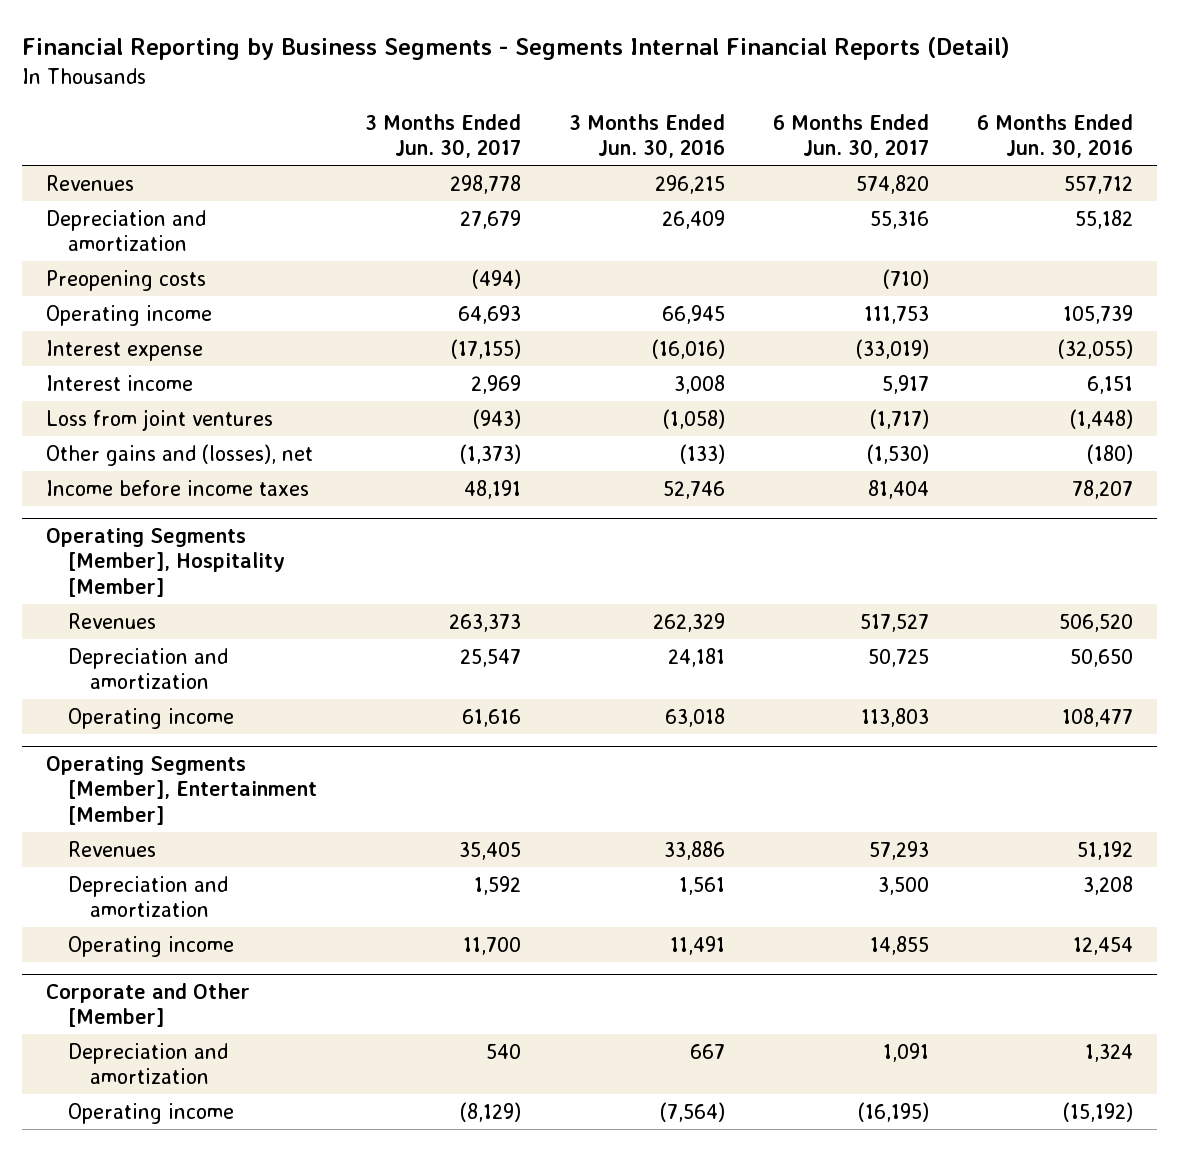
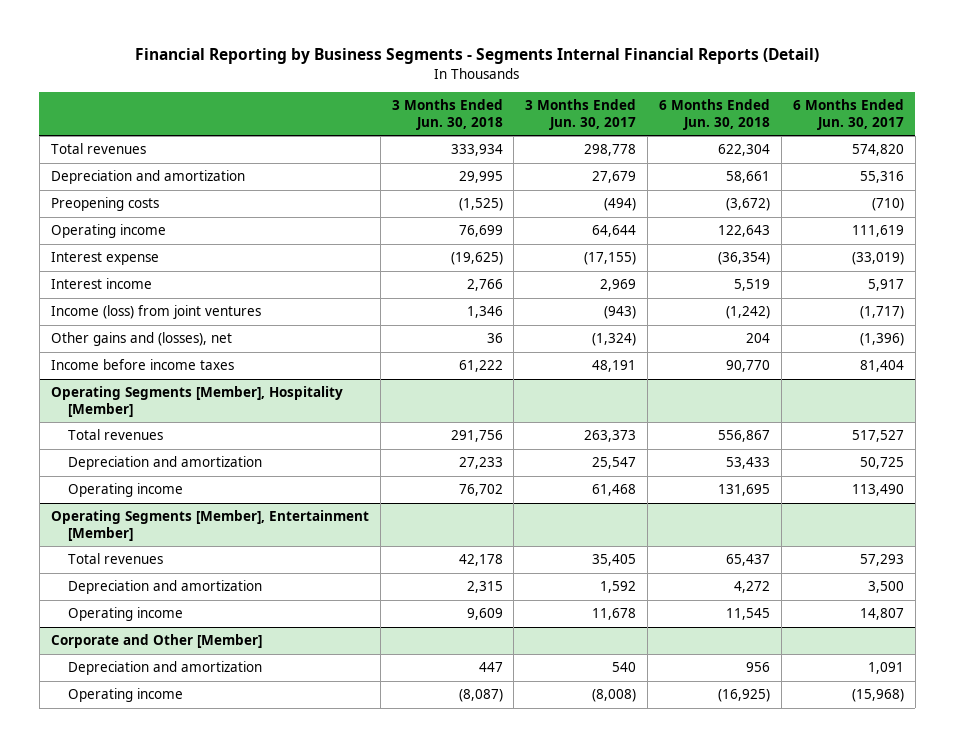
- | 3 Months Ended Jun. 30, 2017 | 3 Months Ended Jun. 30, 2016 | 6 Months Ended Jun. 30, 2017 | 6 Months Ended Jun. 30, 2016
+ | 3 Months Ended Jun. 30, 2018 | 3 Months Ended Jun. 30, 2017 | 6 Months Ended Jun. 30, 2018 | 6 Months Ended Jun. 30, 2017
- Revenues | 298,778 | 296,215 | 574,820 | 557,712
+ Total revenues | 333,934 | 298,778 | 622,304 | 574,820
- Operating income | 64,693 | 66,945 | 111,753 | 105,739
+ Operating income | 76,699 | 64,644 | 122,643 | 111,619
- Loss from joint ventures | (943) | (1,058) | (1,717) | (1,448)
- Other gains and (losses), net | (1,373) | (133) | (1,530) | (180)
+ Income (loss) from joint ventures | 1,346 | (943) | (1,242) | (1,717)
+ Other gains and (losses), net | 36 | (1,324) | 204 | (1,396)
@ Operating Segments [Member], Hospitality [Member]
- Revenues | 263,373 | 262,329 | 517,527 | 506,520
+ Total revenues | 291,756 | 263,373 | 556,867 | 517,527
- Operating income | 61,616 | 63,018 | 113,803 | 108,477
+ Operating income | 76,702 | 61,468 | 131,695 | 113,490
@ Operating Segments [Member], Entertainment [Member]
- Revenues | 35,405 | 33,886 | 57,293 | 51,192
+ Total revenues | 42,178 | 35,405 | 65,437 | 57,293
- Operating income | 11,700 | 11,491 | 14,855 | 12,454
+ Operating income | 9,609 | 11,678 | 11,545 | 14,807
@ Corporate and Other [Member]
- Operating income | (8,129) | (7,564) | (16,195) | (15,192)
+ Operating income | (8,087) | (8,008) | (16,925) | (15,968)

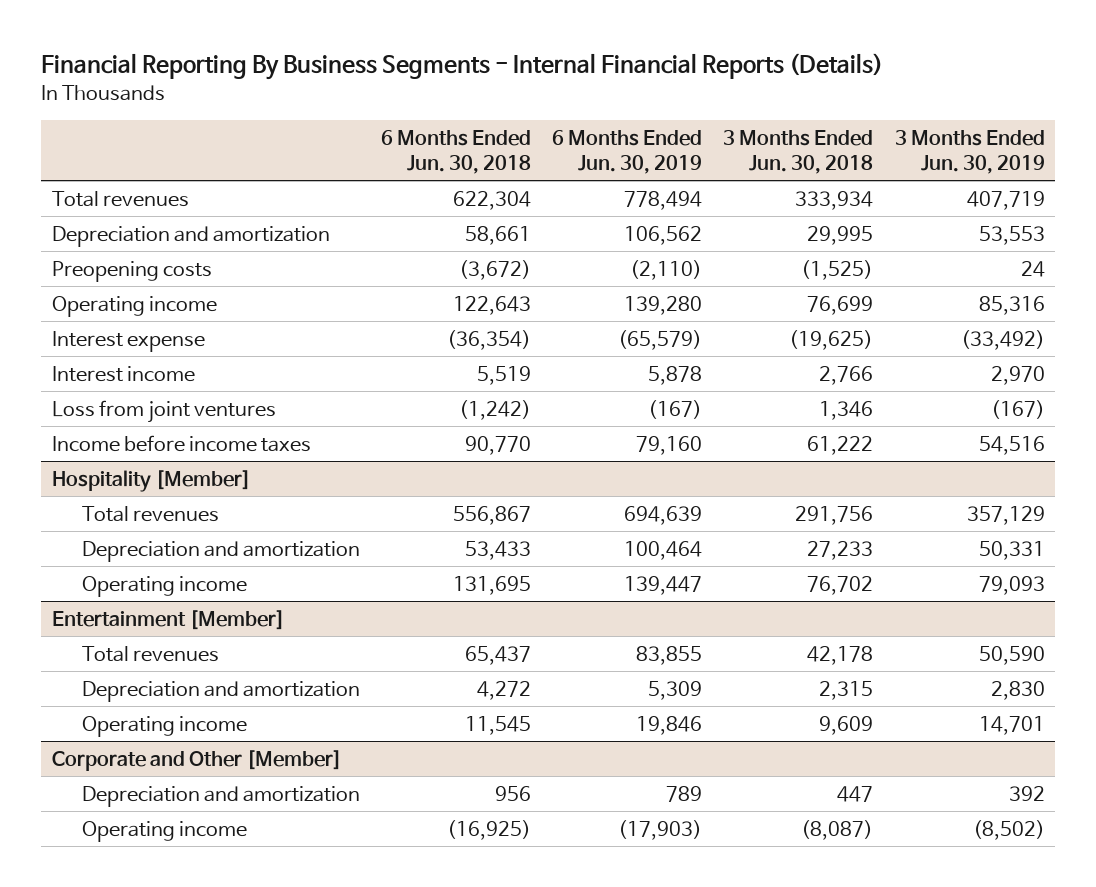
- Financial Reporting by Business Segments - Segments Internal Financial Reports (Detail)
+ Financial Reporting By Business Segments - Internal Financial Reports (Details)
- | 3 Months Ended Jun. 30, 2018 | 3 Months Ended Jun. 30, 2017 | 6 Months Ended Jun. 30, 2018 | 6 Months Ended Jun. 30, 2017
+ | 6 Months Ended Jun. 30, 2018 | 6 Months Ended Jun. 30, 2019 | 3 Months Ended Jun. 30, 2018 | 3 Months Ended Jun. 30, 2019
- Income (loss) from joint ventures | 1,346 | (943) | (1,242) | (1,717)
- Other gains and (losses), net | 36 | (1,324) | 204 | (1,396)
+ Loss from joint ventures | (1,242) | (167) | 1,346 | (167)
- Operating Segments [Member], Hospitality [Member]
+ Hospitality [Member]
- Operating Segments [Member], Entertainment [Member]
+ Entertainment [Member]

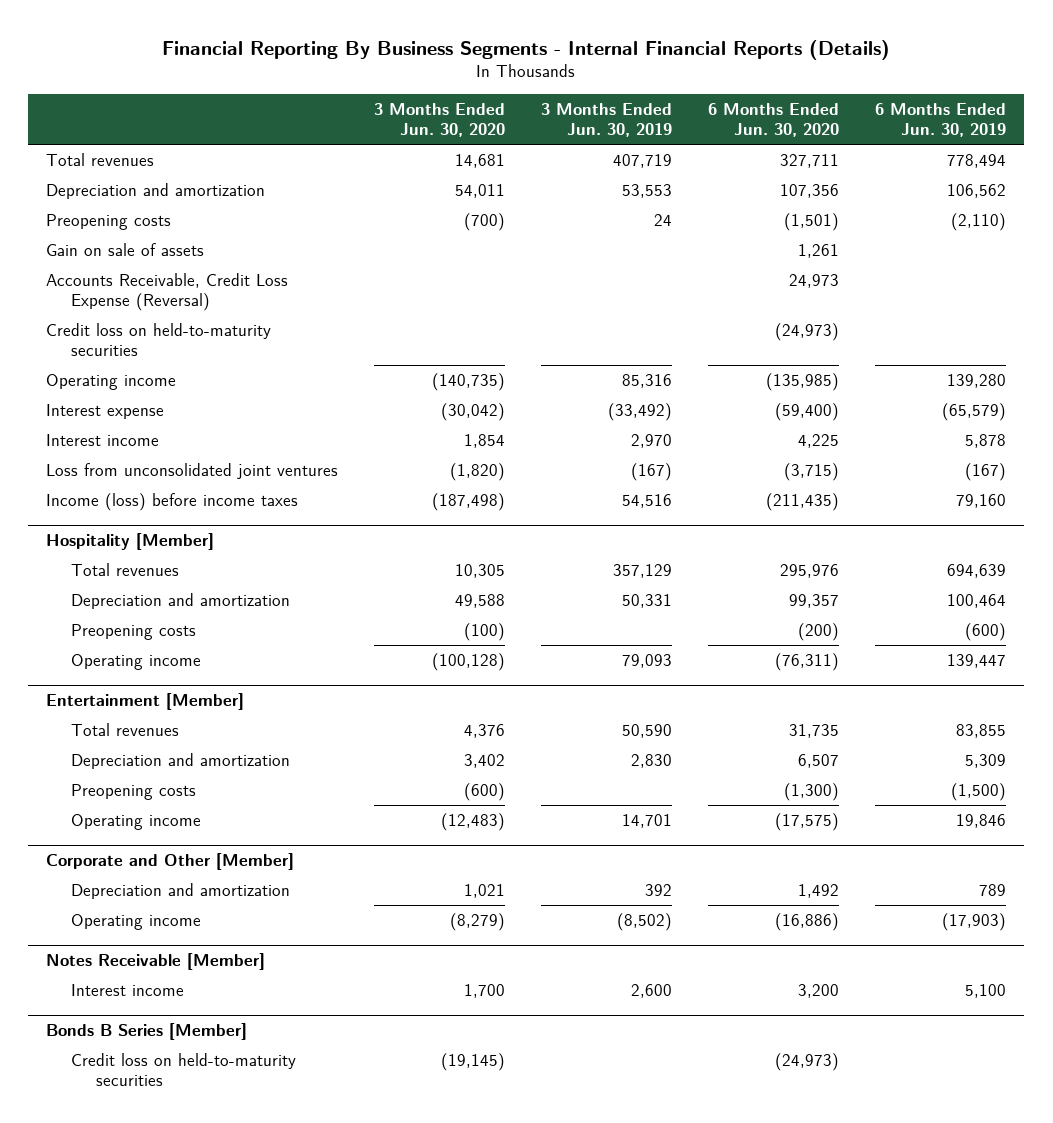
- | 6 Months Ended Jun. 30, 2018 | 6 Months Ended Jun. 30, 2019 | 3 Months Ended Jun. 30, 2018 | 3 Months Ended Jun. 30, 2019
+ | 3 Months Ended Jun. 30, 2020 | 3 Months Ended Jun. 30, 2019 | 6 Months Ended Jun. 30, 2020 | 6 Months Ended Jun. 30, 2019
+ Gain on sale of assets | | | 1,261 |
+ Accounts Receivable, Credit Loss Expense (Reversal) | | | 24,973 |
+ Credit loss on held-to-maturity securities | | | (24,973) |
- Loss from joint ventures | (1,242) | (167) | 1,346 | (167)
- Income before income taxes | 90,770 | 79,160 | 61,222 | 54,516
+ Loss from unconsolidated joint ventures | (1,820) | (167) | (3,715) | (167)
+ Income (loss) before income taxes | (187,498) | 54,516 | (211,435) | 79,160
@ Hospitality [Member]
+ Preopening costs | (100) | | (200) | (600)
@ Entertainment [Member]
+ Preopening costs | (600) | | (1,300) | (1,500)
+ Notes Receivable [Member]
+ Interest income | 1,700 | 2,600 | 3,200 | 5,100
+ Bonds B Series [Member]
+ Credit loss on held-to-maturity securities | (19,145) | | (24,973) |

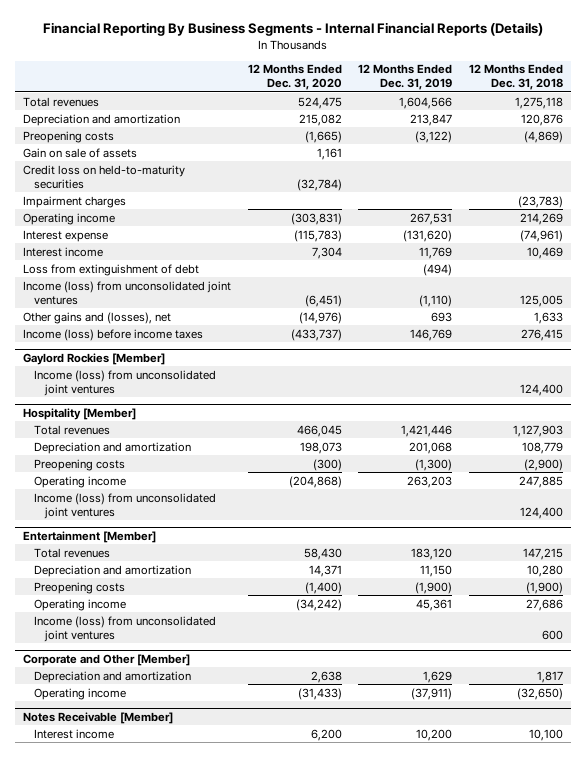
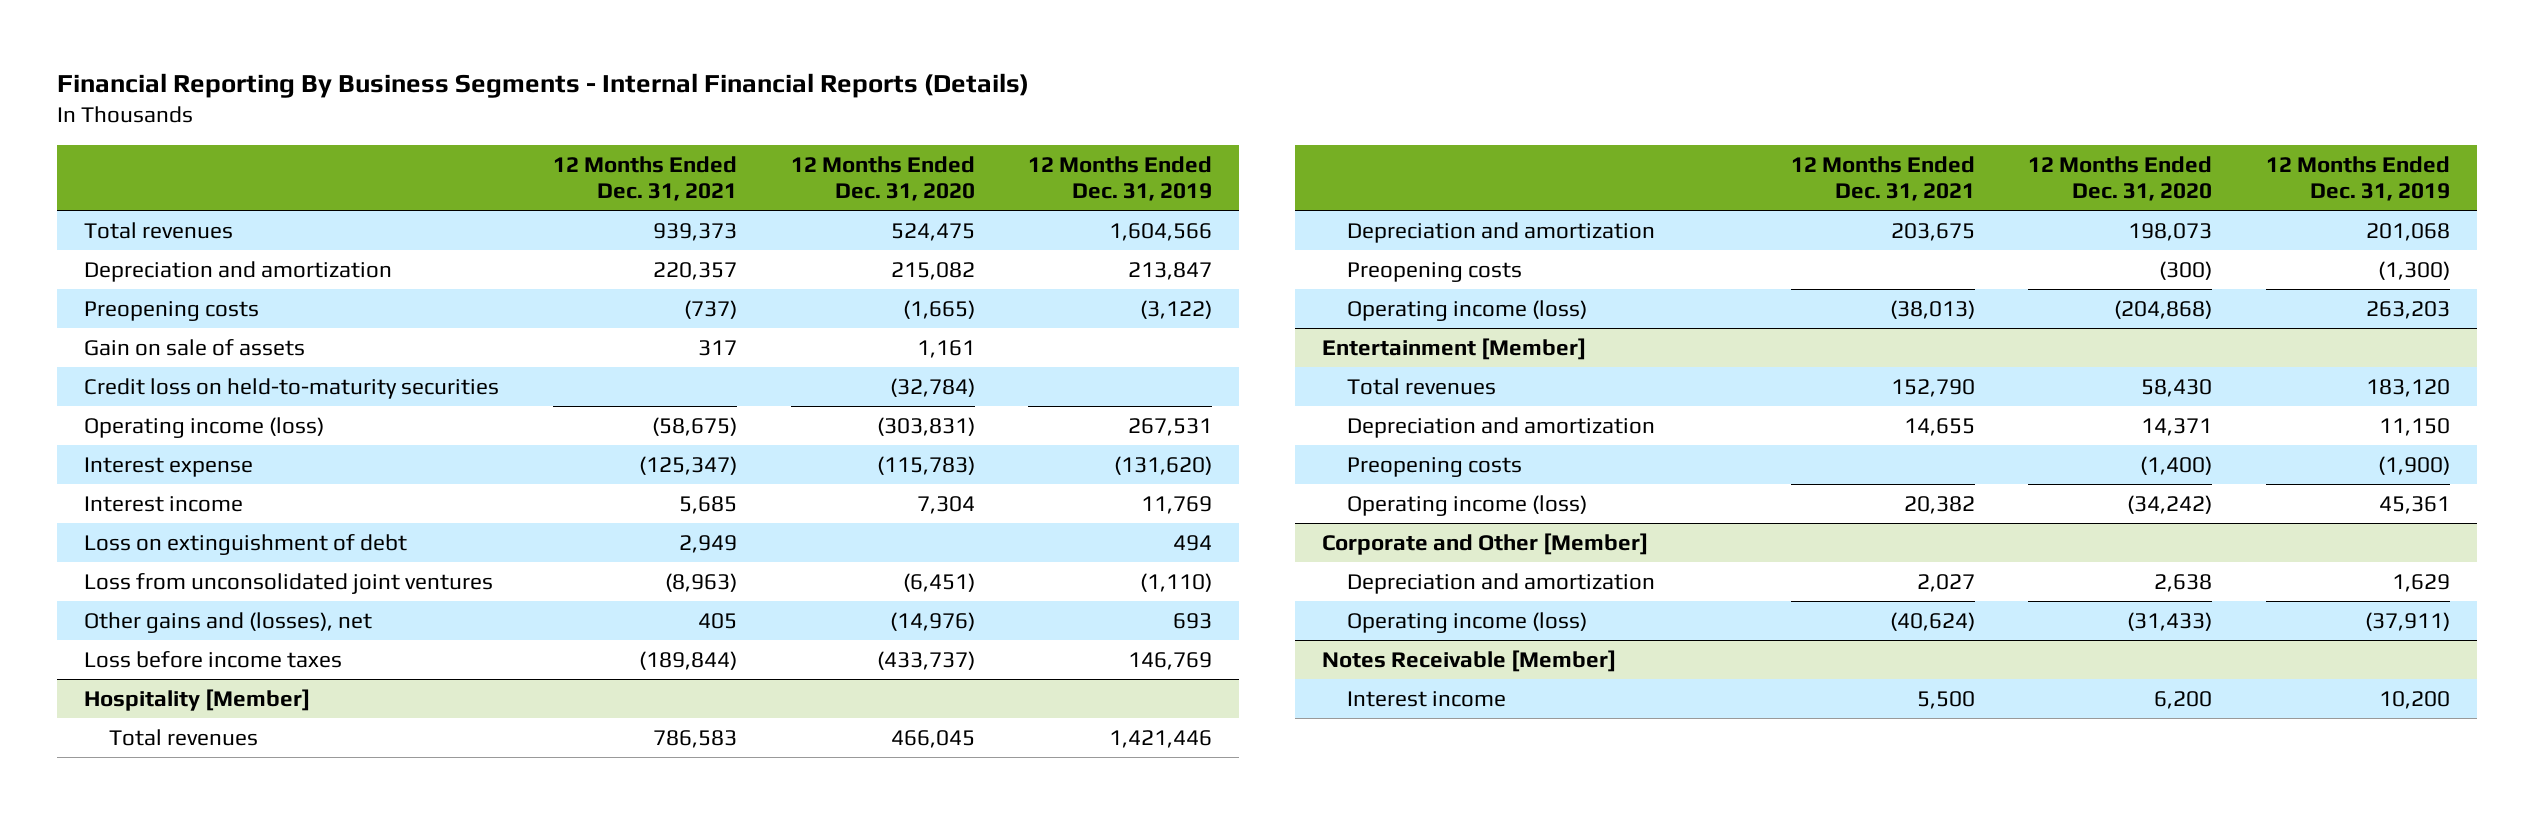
- | 12 Months Ended Dec. 31, 2020 | 12 Months Ended Dec. 31, 2019 | 12 Months Ended Dec. 31, 2018
+ | 12 Months Ended Dec. 31, 2021 | 12 Months Ended Dec. 31, 2020 | 12 Months Ended Dec. 31, 2019
- Impairment charges | | | (23,783)
- Operating income | (303,831) | 267,531 | 214,269
+ Operating income (loss) | (58,675) | (303,831) | 267,531
- Loss from extinguishment of debt | | (494) |
- Income (loss) from unconsolidated joint ventures | (6,451) | (1,110) | 125,005
+ Loss on extinguishment of debt | 2,949 | | 494
+ Loss from unconsolidated joint ventures | (8,963) | (6,451) | (1,110)
- Income (loss) before income taxes | (433,737) | 146,769 | 276,415
- Gaylord Rockies [Member]
- Income (loss) from unconsolidated joint ventures | | | 124,400
+ Loss before income taxes | (189,844) | (433,737) | 146,769
@ Hospitality [Member]
- Operating income | (204,868) | 263,203 | 247,885
- Income (loss) from unconsolidated joint ventures | | | 124,400
+ Operating income (loss) | (38,013) | (204,868) | 263,203
@ Entertainment [Member]
- Operating income | (34,242) | 45,361 | 27,686
- Income (loss) from unconsolidated joint ventures | | | 600
+ Operating income (loss) | 20,382 | (34,242) | 45,361
@ Corporate and Other [Member]
- Operating income | (31,433) | (37,911) | (32,650)
+ Operating income (loss) | (40,624) | (31,433) | (37,911)

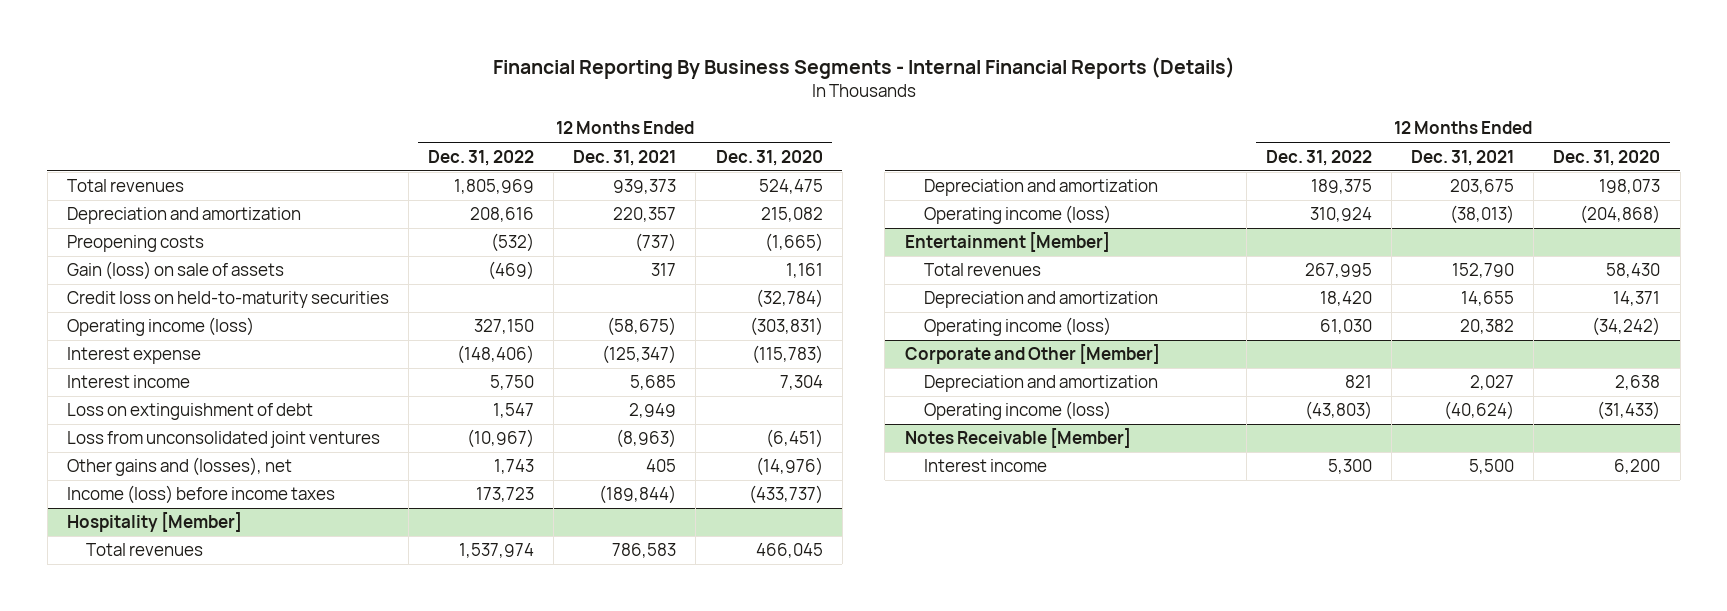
- | 12 Months Ended Dec. 31, 2021 | 12 Months Ended Dec. 31, 2020 | 12 Months Ended Dec. 31, 2019
+ | 12 Months Ended Dec. 31, 2022 | 12 Months Ended Dec. 31, 2021 | 12 Months Ended Dec. 31, 2020
- Gain on sale of assets | 317 | 1,161 |
+ Gain (loss) on sale of assets | (469) | 317 | 1,161
- Loss before income taxes | (189,844) | (433,737) | 146,769
+ Income (loss) before income taxes | 173,723 | (189,844) | (433,737)
@ Hospitality [Member]
- Preopening costs | | (300) | (1,300)
@ Entertainment [Member]
- Preopening costs | | (1,400) | (1,900)

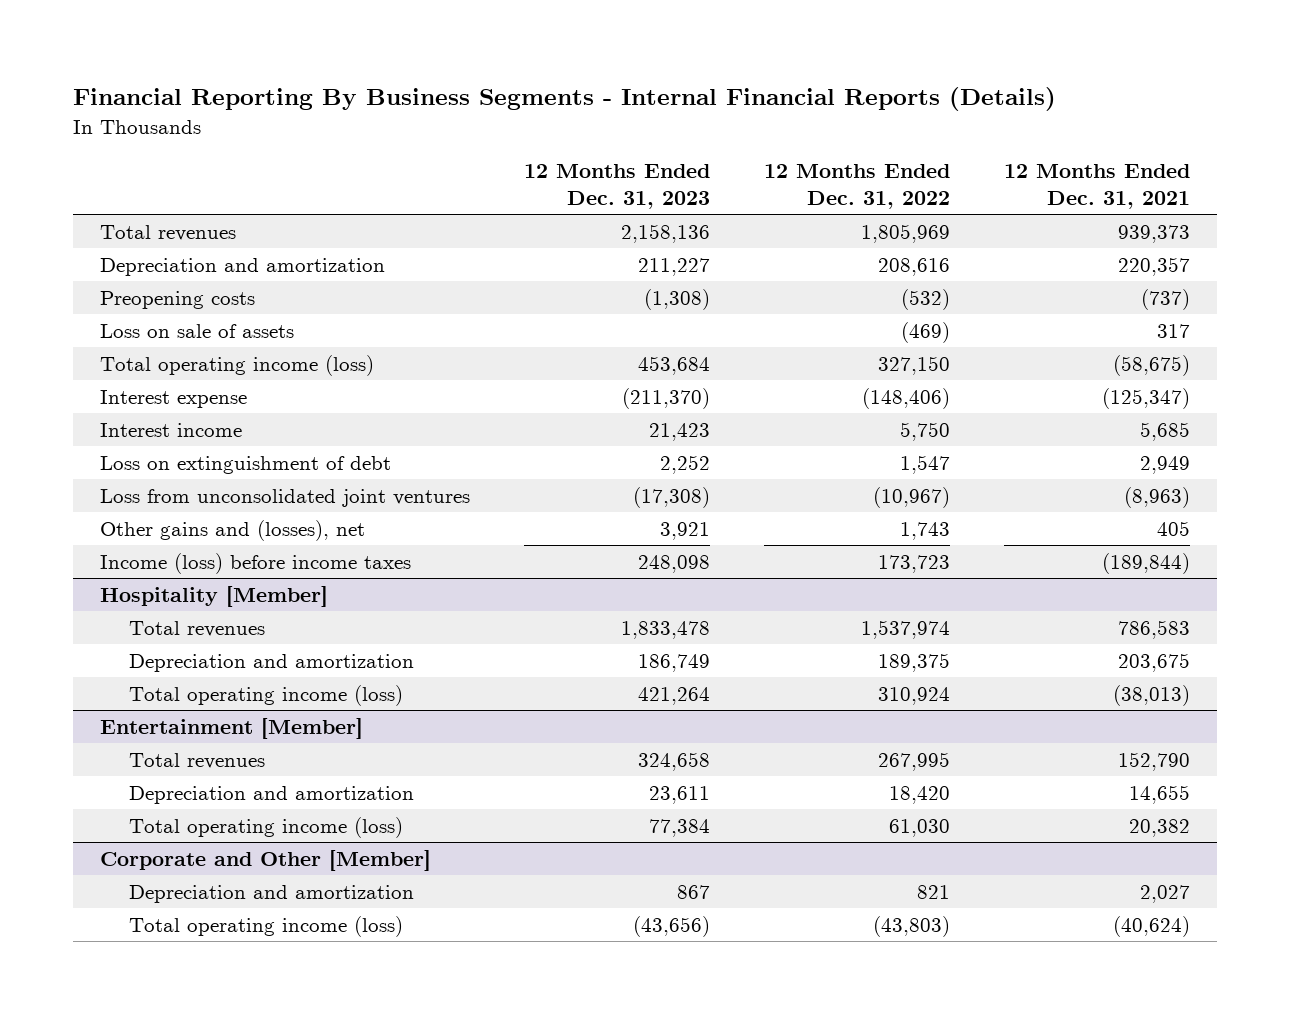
- | 12 Months Ended Dec. 31, 2022 | 12 Months Ended Dec. 31, 2021 | 12 Months Ended Dec. 31, 2020
+ | 12 Months Ended Dec. 31, 2023 | 12 Months Ended Dec. 31, 2022 | 12 Months Ended Dec. 31, 2021
- Gain (loss) on sale of assets | (469) | 317 | 1,161
- Credit loss on held-to-maturity securities | | | (32,784)
- Operating income (loss) | 327,150 | (58,675) | (303,831)
+ Loss on sale of assets | | (469) | 317
+ Total operating income (loss) | 453,684 | 327,150 | (58,675)
@ Hospitality [Member]
- Operating income (loss) | 310,924 | (38,013) | (204,868)
+ Total operating income (loss) | 421,264 | 310,924 | (38,013)
@ Entertainment [Member]
- Operating income (loss) | 61,030 | 20,382 | (34,242)
+ Total operating income (loss) | 77,384 | 61,030 | 20,382
@ Corporate and Other [Member]
- Operating income (loss) | (43,803) | (40,624) | (31,433)
- Notes Receivable [Member]
- Interest income | 5,300 | 5,500 | 6,200
@ Corporate and Other [Member]
+ Total operating income (loss) | (43,656) | (43,803) | (40,624)

